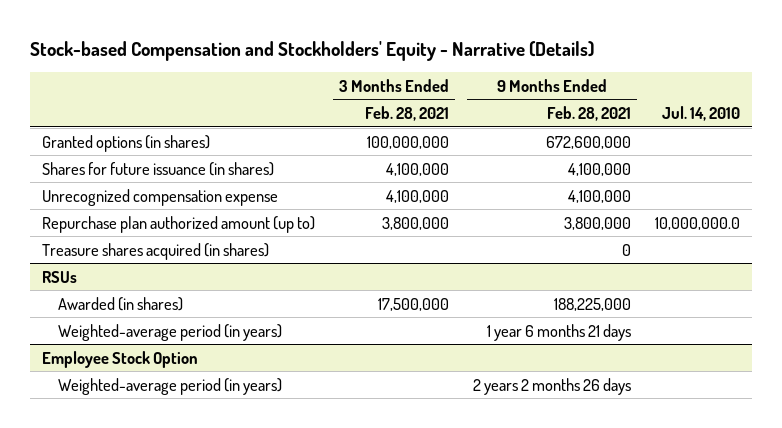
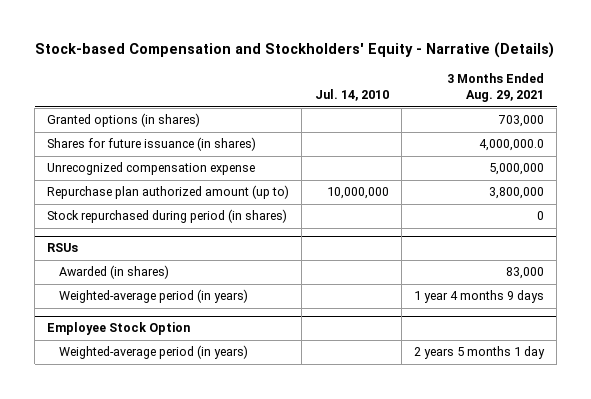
- | 3 Months Ended Feb. 28, 2021 | 9 Months Ended Feb. 28, 2021 | Jul. 14, 2010
+ | Jul. 14, 2010 | 3 Months Ended Aug. 29, 2021
- Repurchase plan authorized amount (up to) | 3,800,000 | 3,800,000 | 10,000,000.0
- Treasure shares acquired (in shares) | | 0 |
+ Repurchase plan authorized amount (up to) | 10,000,000 | 3,800,000
+ Stock repurchased during period (in shares) | | 0

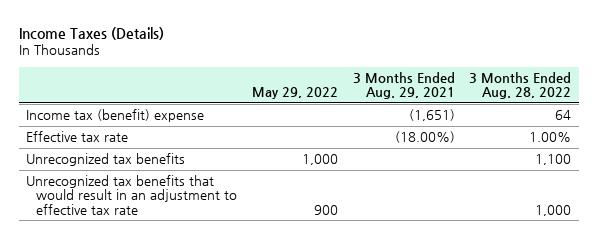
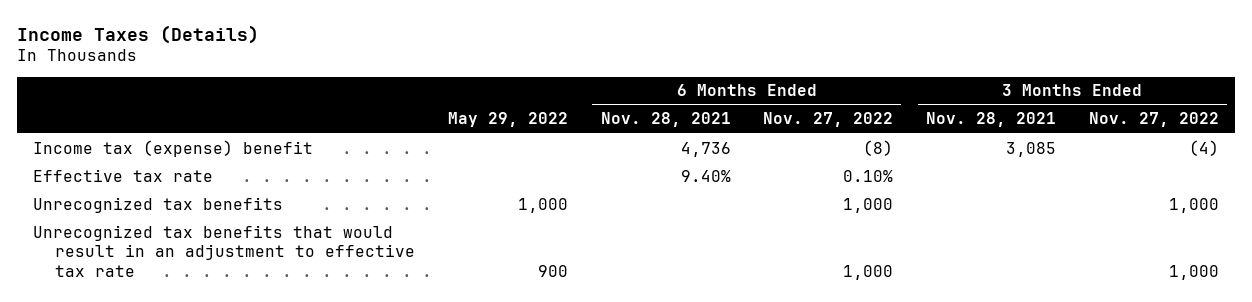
- | May 29, 2022 | 3 Months Ended Aug. 29, 2021 | 3 Months Ended Aug. 28, 2022
+ | May 29, 2022 | 6 Months Ended Nov. 28, 2021 | 6 Months Ended Nov. 27, 2022 | 3 Months Ended Nov. 28, 2021 | 3 Months Ended Nov. 27, 2022
- Income tax (benefit) expense | | (1,651) | 64
+ Income tax (expense) benefit | | 4,736 | (8) | 3,085 | (4)

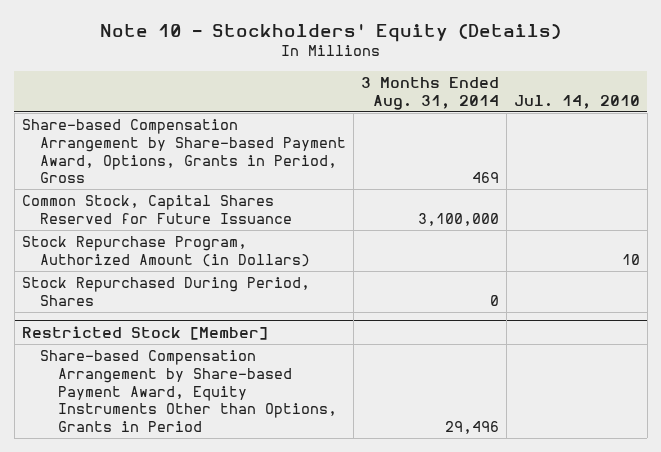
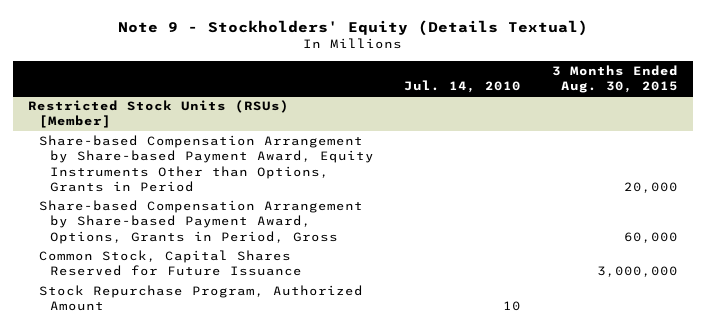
- Note 10 - Stockholders' Equity (Details)
+ Note 9 - Stockholders' Equity (Details Textual)
- | 3 Months Ended Aug. 31, 2014 | Jul. 14, 2010
+ | Jul. 14, 2010 | 3 Months Ended Aug. 30, 2015
- Share-based Compensation Arrangement by Share-based Payment Award, Options, Grants in Period, Gross | 469 |
- Common Stock, Capital Shares Reserved for Future Issuance | 3,100,000 |
- Stock Repurchase Program, Authorized Amount (in Dollars) | | 10
- Stock Repurchased During Period, Shares | 0 |
- Restricted Stock [Member]
+ Restricted Stock Units (RSUs) [Member]
+ Share-based Compensation Arrangement by Share-based Payment Award, Options, Grants in Period, Gross | | 60,000
+ Common Stock, Capital Shares Reserved for Future Issuance | | 3,000,000
+ Stock Repurchase Program, Authorized Amount | 10 |

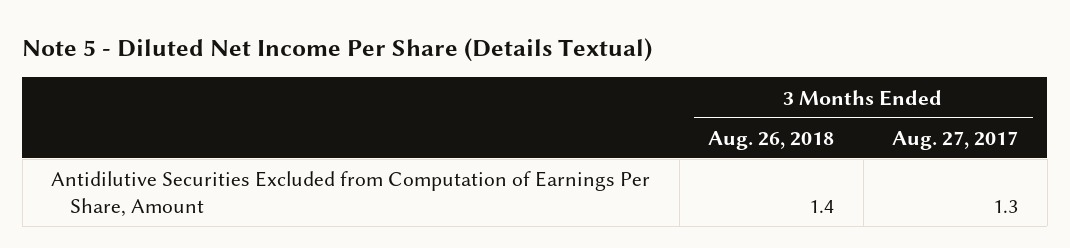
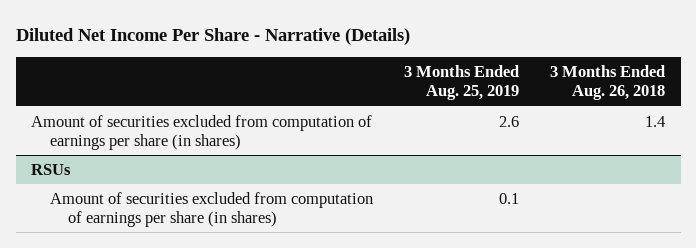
- Note 5 - Diluted Net Income Per Share (Details Textual)
+ Diluted Net Income Per Share - Narrative (Details)
- | 3 Months Ended Aug. 26, 2018 | 3 Months Ended Aug. 27, 2017
+ | 3 Months Ended Aug. 25, 2019 | 3 Months Ended Aug. 26, 2018
- Antidilutive Securities Excluded from Computation of Earnings Per Share, Amount | 1.4 | 1.3
+ Amount of securities excluded from computation of earnings per share (in shares) | 2.6 | 1.4
+ RSUs
+ Amount of securities excluded from computation of earnings per share (in shares) | 0.1 |

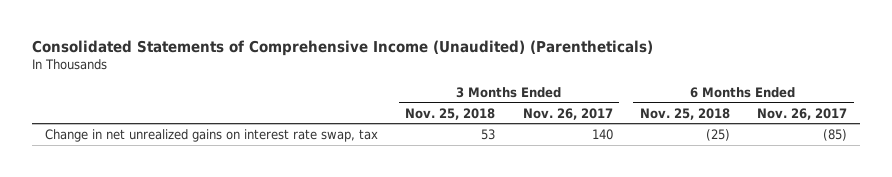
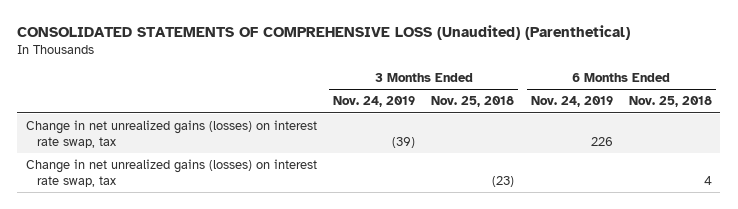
- Consolidated Statements of Comprehensive Income (Unaudited) (Parentheticals)
+ CONSOLIDATED STATEMENTS OF COMPREHENSIVE LOSS (Unaudited) (Parenthetical)
- | 3 Months Ended Nov. 25, 2018 | 3 Months Ended Nov. 26, 2017 | 6 Months Ended Nov. 25, 2018 | 6 Months Ended Nov. 26, 2017
+ | 3 Months Ended Nov. 24, 2019 | 3 Months Ended Nov. 25, 2018 | 6 Months Ended Nov. 24, 2019 | 6 Months Ended Nov. 25, 2018
- Change in net unrealized gains on interest rate swap, tax | 53 | 140 | (25) | (85)
+ Change in net unrealized gains (losses) on interest rate swap, tax | (39) | | 226 |
+ Change in net unrealized gains (losses) on interest rate swap, tax | | (23) | | 4

